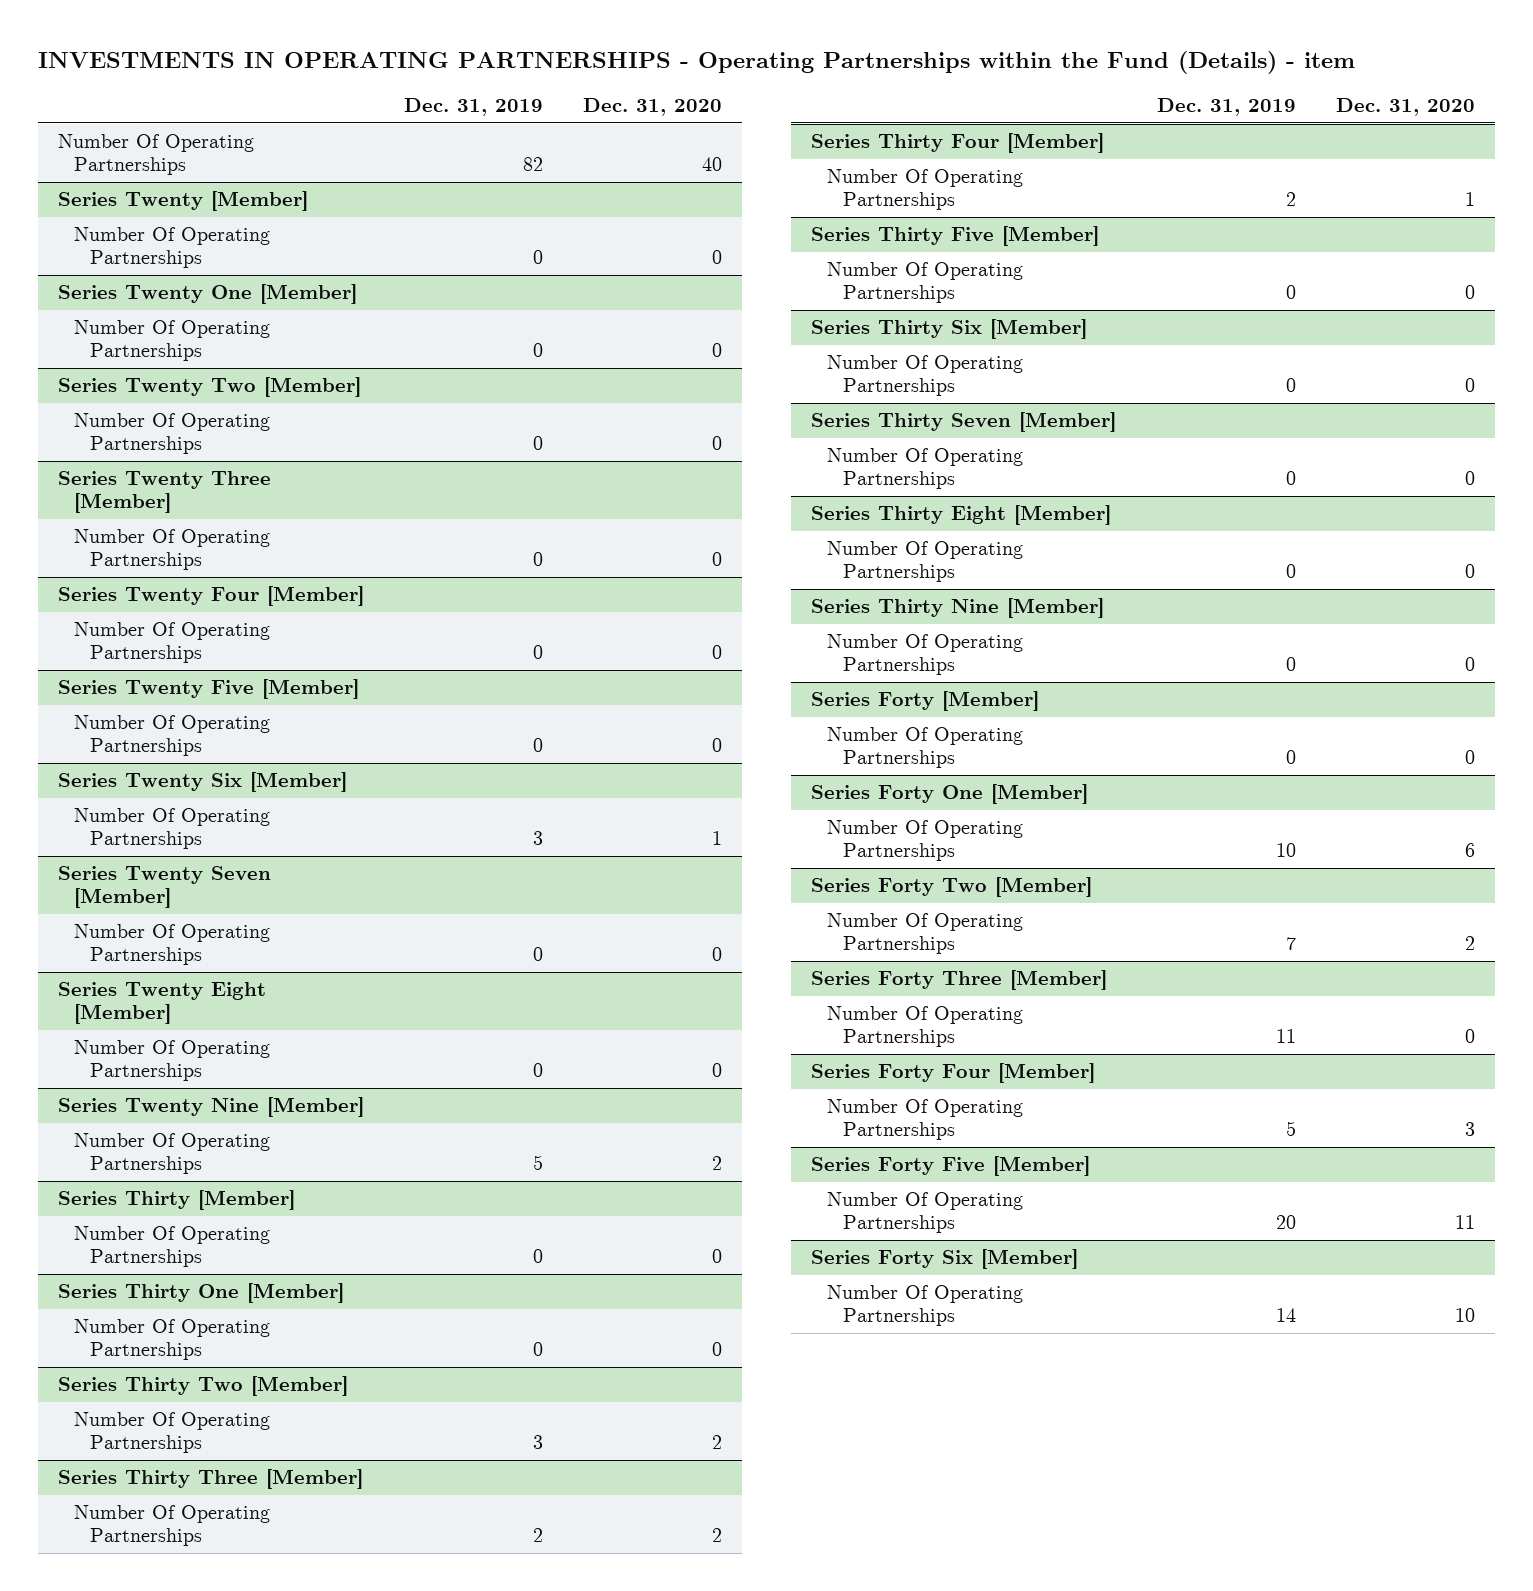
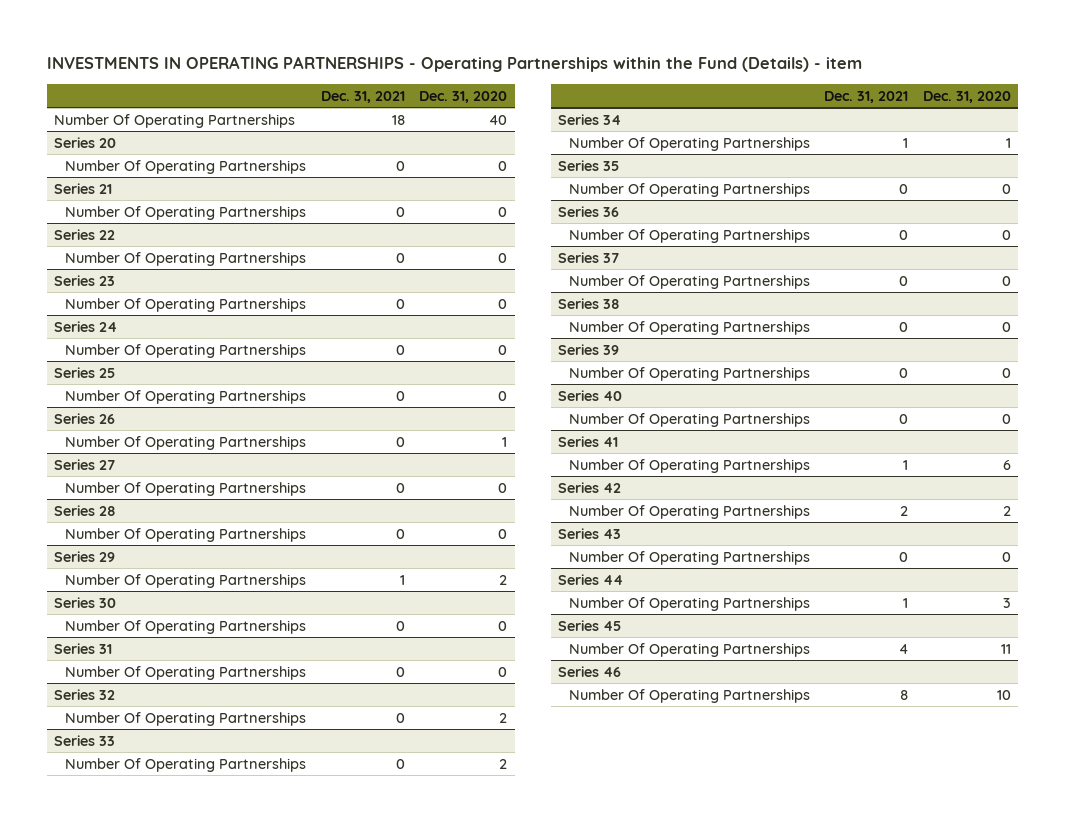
- | Dec. 31, 2019 | Dec. 31, 2020
+ | Dec. 31, 2021 | Dec. 31, 2020
- Series Twenty [Member]
+ Series 20
- Series Twenty One [Member]
+ Series 21
- Series Twenty Two [Member]
+ Series 22
- Series Twenty Three [Member]
+ Series 23
- Series Twenty Four [Member]
+ Series 24
- Series Twenty Five [Member]
+ Series 25
- Series Twenty Six [Member]
+ Series 26
- Series Twenty Seven [Member]
+ Series 27
- Series Twenty Eight [Member]
+ Series 28
- Series Twenty Nine [Member]
+ Series 29
- Series Thirty [Member]
+ Series 30
- Series Thirty One [Member]
+ Series 31
- Series Thirty Two [Member]
+ Series 32
- Series Thirty Three [Member]
+ Series 33
- Series Thirty Four [Member]
+ Series 34
- Series Thirty Five [Member]
+ Series 35
- Series Thirty Six [Member]
+ Series 36
- Series Thirty Seven [Member]
+ Series 37
- Series Thirty Eight [Member]
+ Series 38
- Series Thirty Nine [Member]
+ Series 39
- Series Forty [Member]
+ Series 40
- Series Forty One [Member]
+ Series 41
- Series Forty Two [Member]
+ Series 42
- Series Forty Three [Member]
+ Series 43
- Series Forty Four [Member]
+ Series 44
- Series Forty Five [Member]
+ Series 45
- Series Forty Six [Member]
+ Series 46

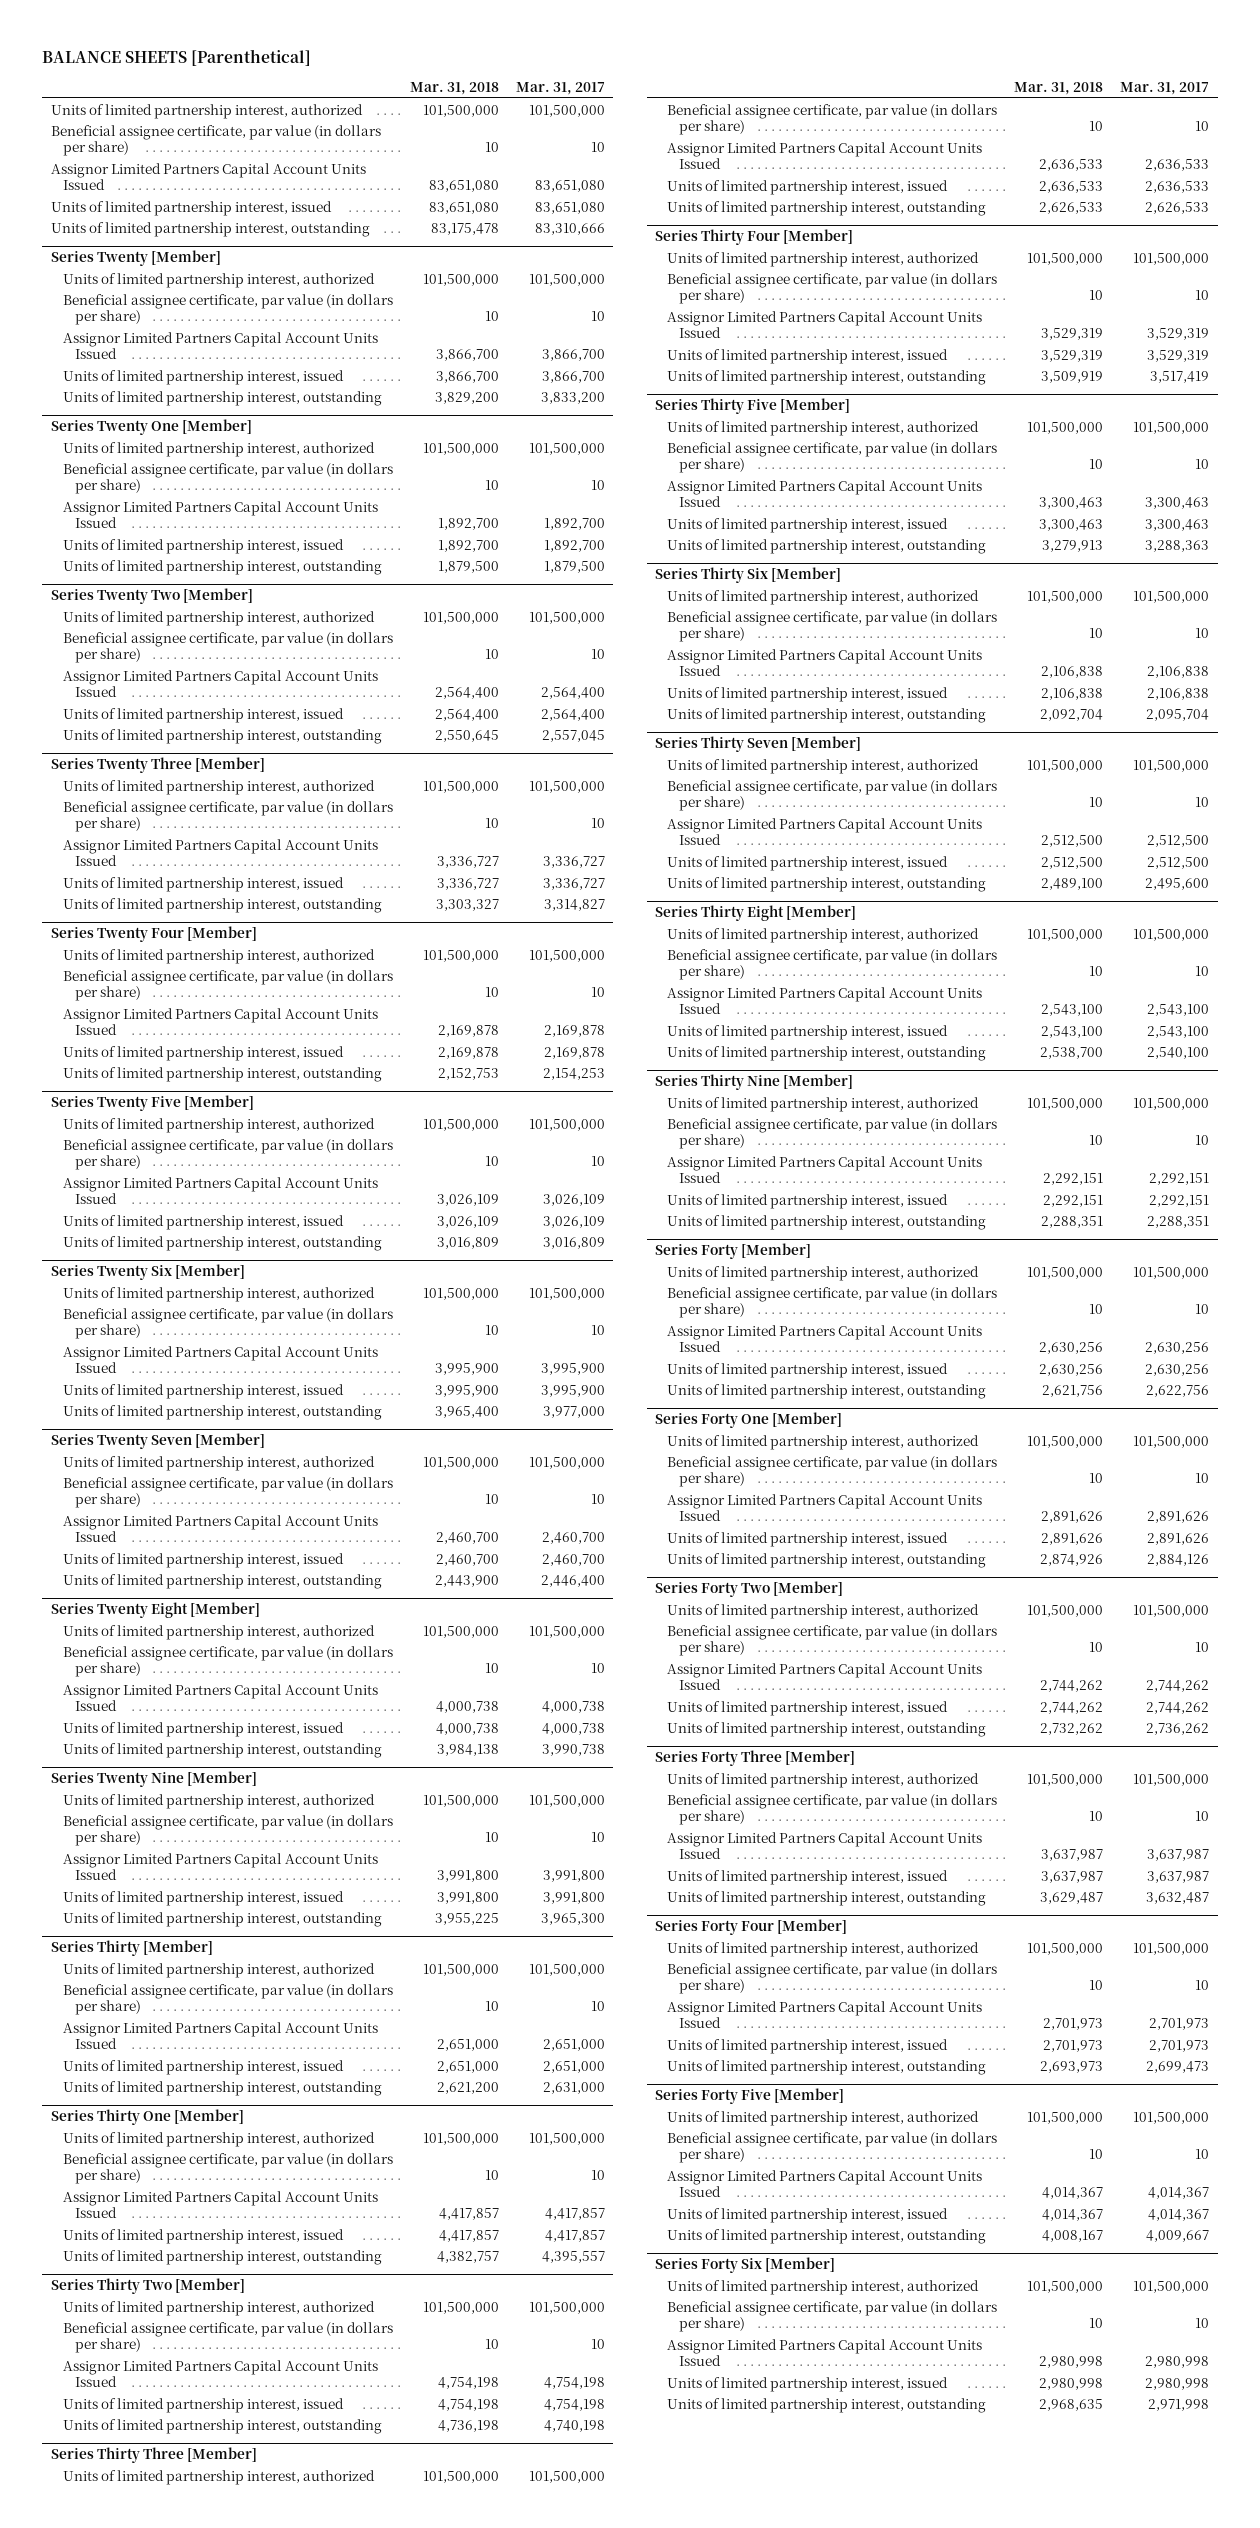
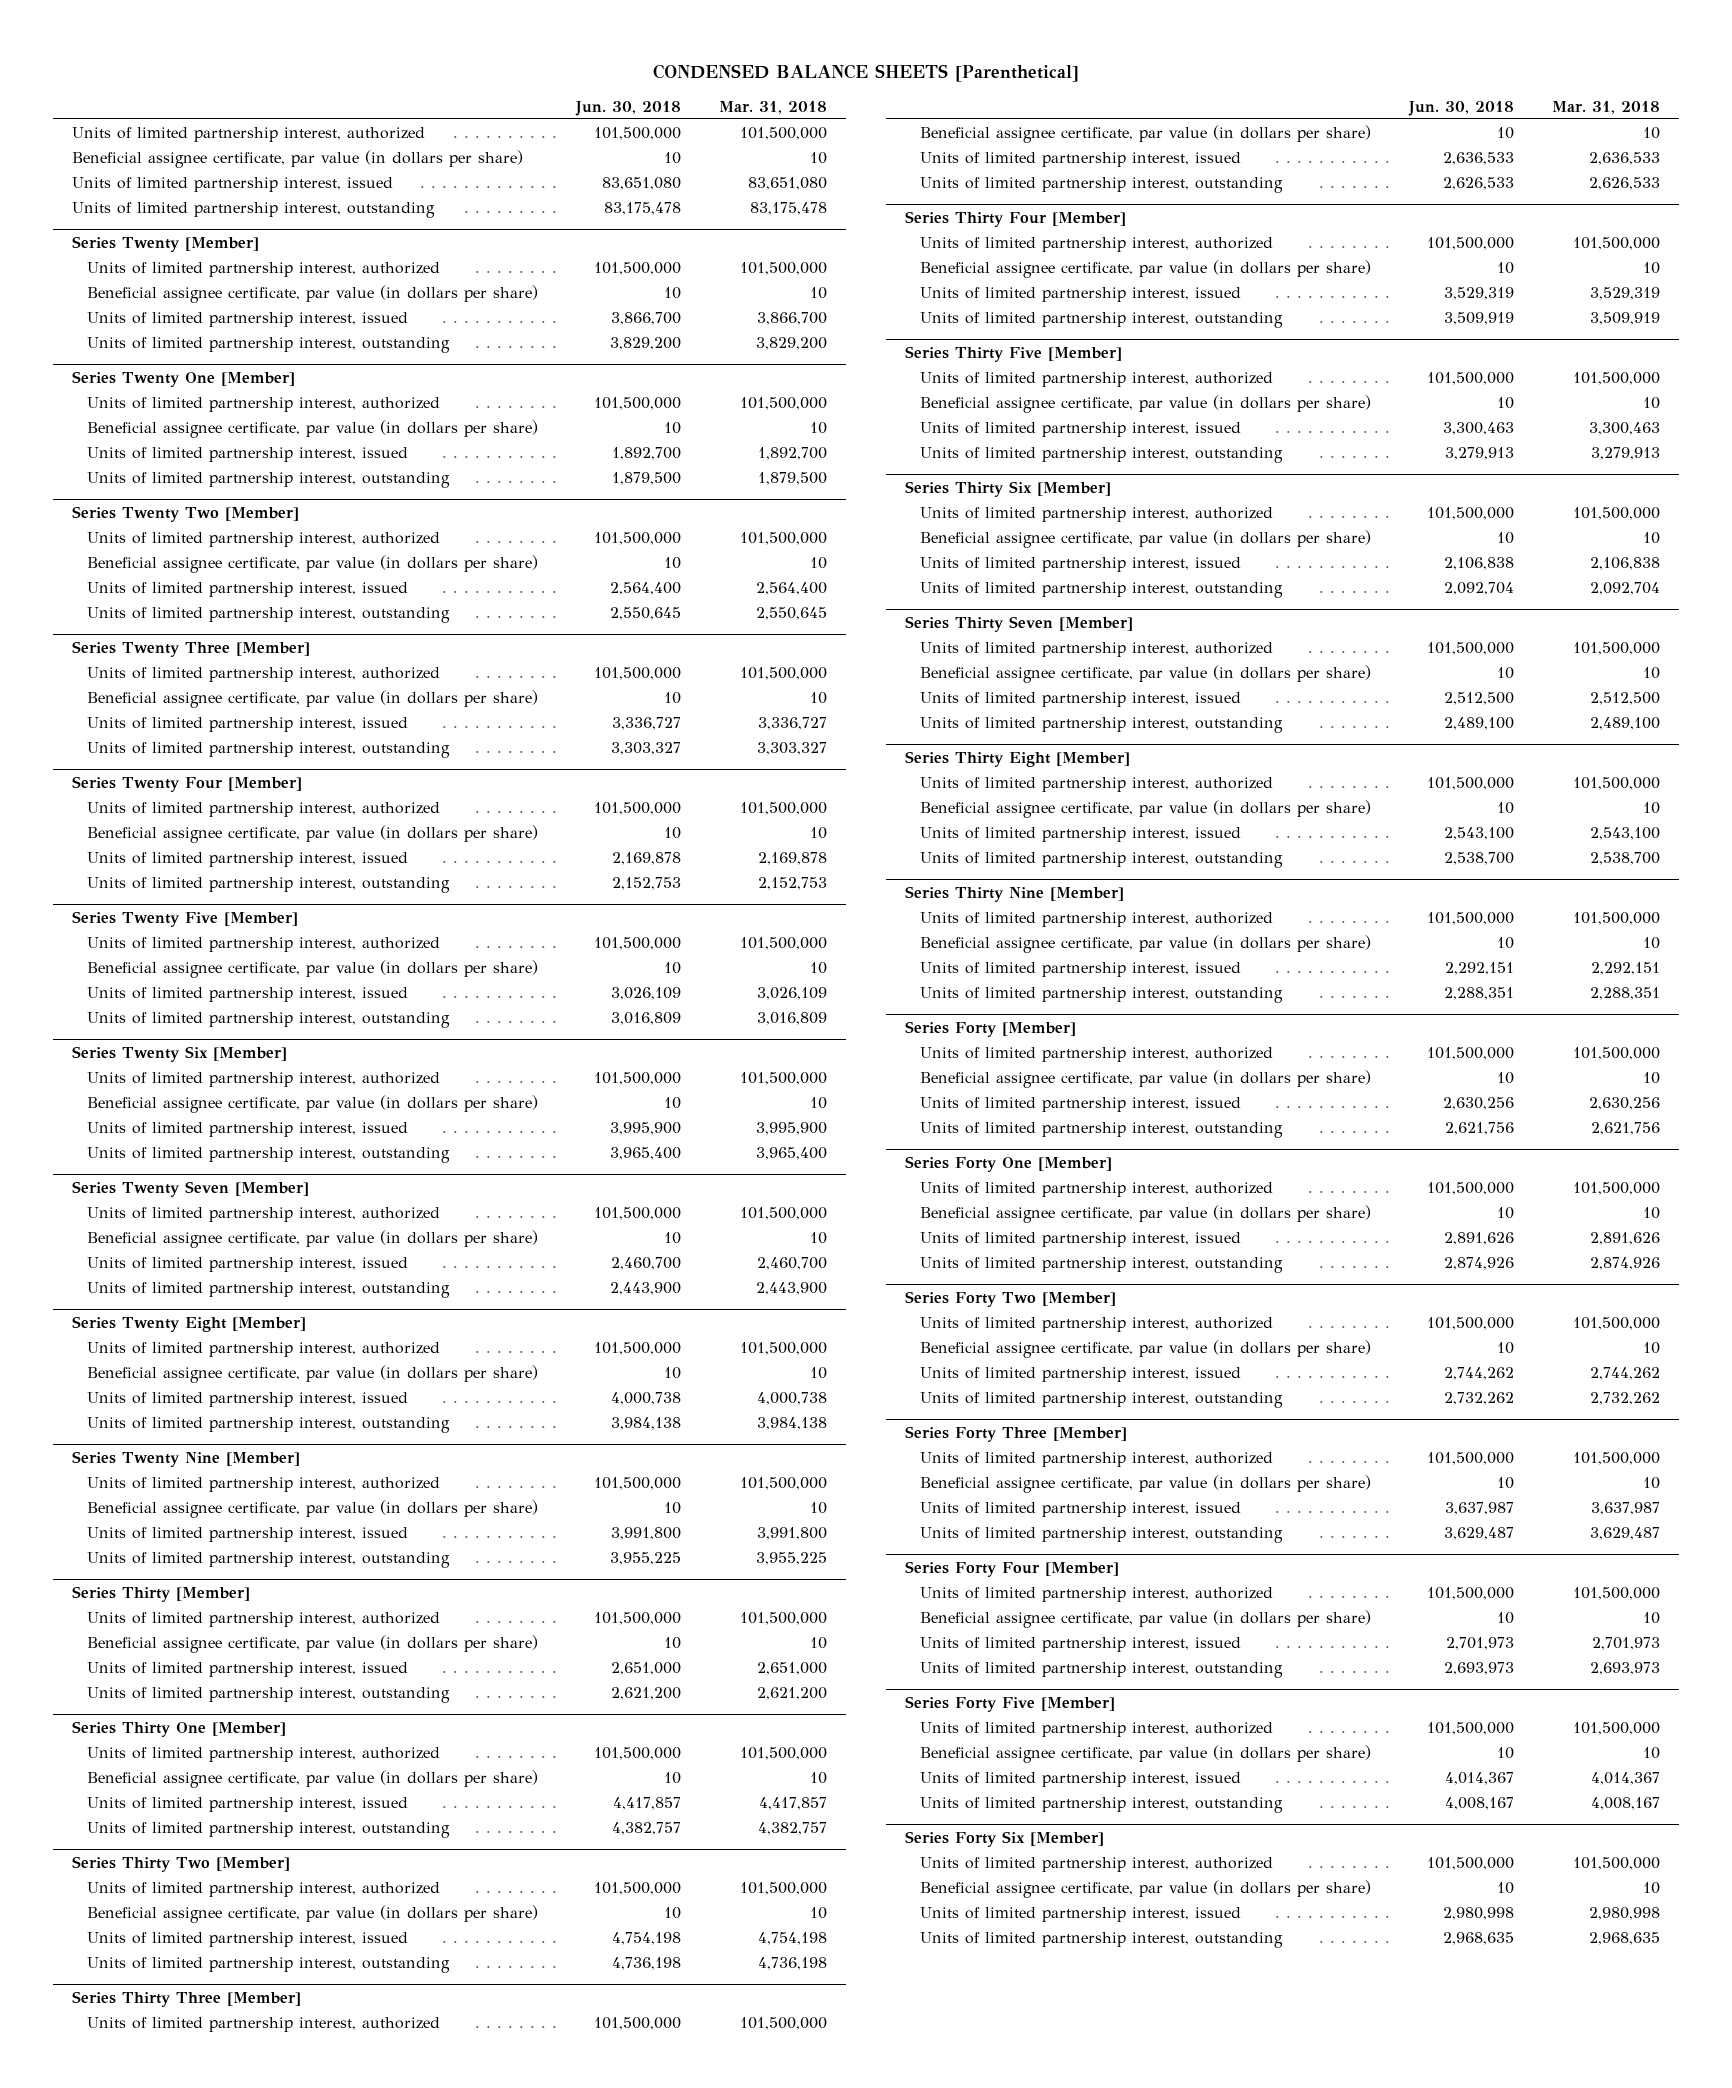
- BALANCE SHEETS [Parenthetical]
+ CONDENSED BALANCE SHEETS [Parenthetical]
- | Mar. 31, 2018 | Mar. 31, 2017
+ | Jun. 30, 2018 | Mar. 31, 2018
- Assignor Limited Partners Capital Account Units Issued | 83,651,080 | 83,651,080
@ Series Twenty [Member]
- Assignor Limited Partners Capital Account Units Issued | 3,866,700 | 3,866,700
@ Series Twenty One [Member]
- Assignor Limited Partners Capital Account Units Issued | 1,892,700 | 1,892,700
@ Series Twenty Two [Member]
- Assignor Limited Partners Capital Account Units Issued | 2,564,400 | 2,564,400
@ Series Twenty Three [Member]
- Assignor Limited Partners Capital Account Units Issued | 3,336,727 | 3,336,727
@ Series Twenty Four [Member]
- Assignor Limited Partners Capital Account Units Issued | 2,169,878 | 2,169,878
@ Series Twenty Five [Member]
- Assignor Limited Partners Capital Account Units Issued | 3,026,109 | 3,026,109
@ Series Twenty Six [Member]
- Assignor Limited Partners Capital Account Units Issued | 3,995,900 | 3,995,900
@ Series Twenty Seven [Member]
- Assignor Limited Partners Capital Account Units Issued | 2,460,700 | 2,460,700
@ Series Twenty Eight [Member]
- Assignor Limited Partners Capital Account Units Issued | 4,000,738 | 4,000,738
@ Series Twenty Nine [Member]
- Assignor Limited Partners Capital Account Units Issued | 3,991,800 | 3,991,800
@ Series Thirty [Member]
- Assignor Limited Partners Capital Account Units Issued | 2,651,000 | 2,651,000
@ Series Thirty One [Member]
- Assignor Limited Partners Capital Account Units Issued | 4,417,857 | 4,417,857
@ Series Thirty Two [Member]
- Assignor Limited Partners Capital Account Units Issued | 4,754,198 | 4,754,198
@ Series Thirty Three [Member]
- Assignor Limited Partners Capital Account Units Issued | 2,636,533 | 2,636,533
@ Series Thirty Four [Member]
- Assignor Limited Partners Capital Account Units Issued | 3,529,319 | 3,529,319
@ Series Thirty Five [Member]
- Assignor Limited Partners Capital Account Units Issued | 3,300,463 | 3,300,463
@ Series Thirty Six [Member]
- Assignor Limited Partners Capital Account Units Issued | 2,106,838 | 2,106,838
@ Series Thirty Seven [Member]
- Assignor Limited Partners Capital Account Units Issued | 2,512,500 | 2,512,500
@ Series Thirty Eight [Member]
- Assignor Limited Partners Capital Account Units Issued | 2,543,100 | 2,543,100
@ Series Thirty Nine [Member]
- Assignor Limited Partners Capital Account Units Issued | 2,292,151 | 2,292,151
@ Series Forty [Member]
- Assignor Limited Partners Capital Account Units Issued | 2,630,256 | 2,630,256
@ Series Forty One [Member]
- Assignor Limited Partners Capital Account Units Issued | 2,891,626 | 2,891,626
@ Series Forty Two [Member]
- Assignor Limited Partners Capital Account Units Issued | 2,744,262 | 2,744,262
@ Series Forty Three [Member]
- Assignor Limited Partners Capital Account Units Issued | 3,637,987 | 3,637,987
@ Series Forty Four [Member]
- Assignor Limited Partners Capital Account Units Issued | 2,701,973 | 2,701,973
@ Series Forty Five [Member]
- Assignor Limited Partners Capital Account Units Issued | 4,014,367 | 4,014,367
@ Series Forty Six [Member]
- Assignor Limited Partners Capital Account Units Issued | 2,980,998 | 2,980,998

